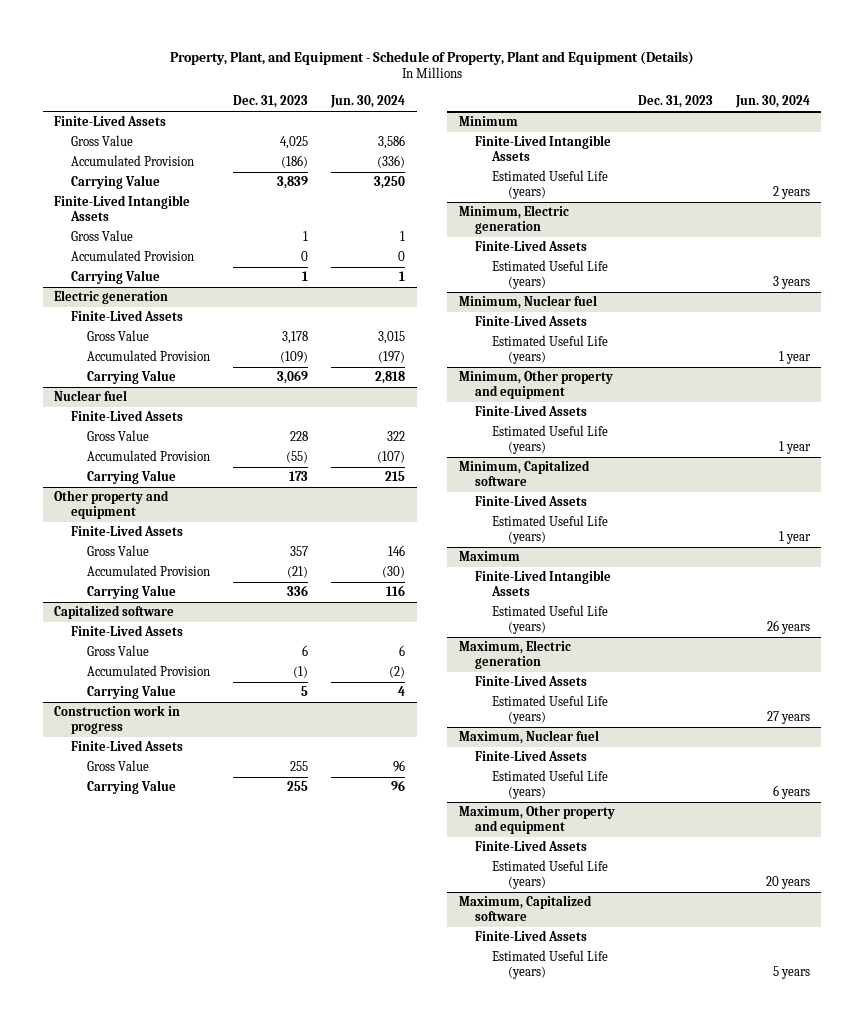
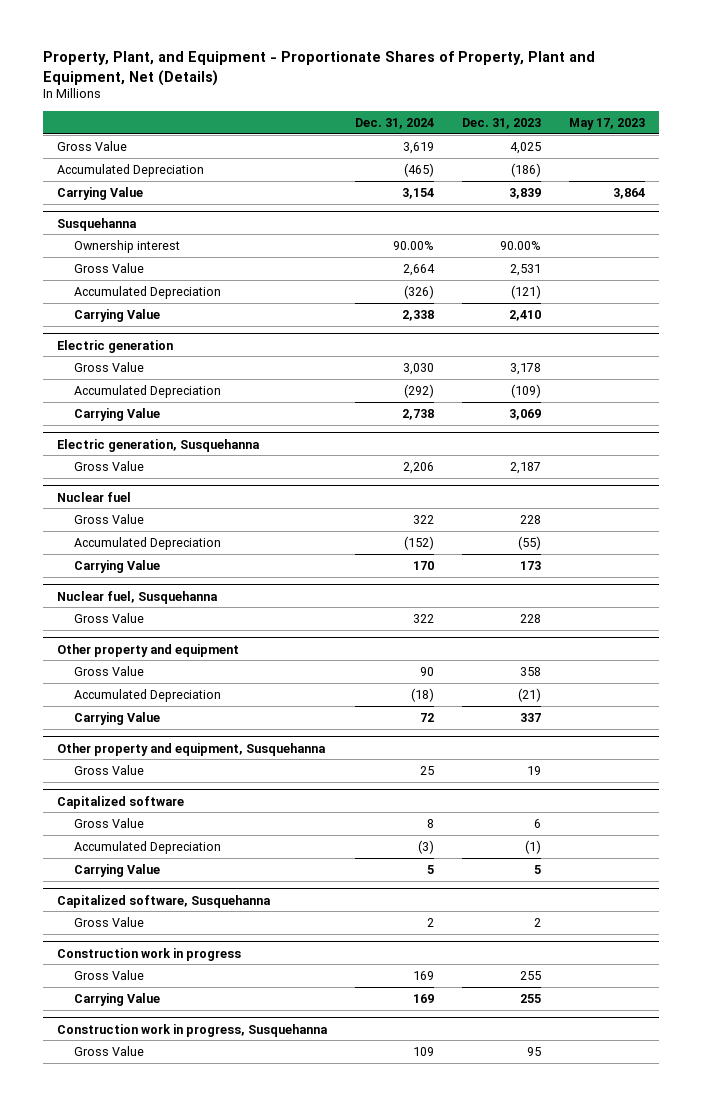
- Property, Plant, and Equipment - Schedule of Property, Plant and Equipment (Details)
+ Property, Plant, and Equipment - Proportionate Shares of Property, Plant and Equipment, Net (Details)
- | Dec. 31, 2023 | Jun. 30, 2024
+ | Dec. 31, 2024 | Dec. 31, 2023 | May 17, 2023
- Finite-Lived Assets
- Accumulated Provision | (186) | (336)
+ Accumulated Depreciation | (465) | (186) |
- Finite-Lived Intangible Assets
- Gross Value | 1 | 1
- Accumulated Provision | 0 | 0
- Carrying Value | 1 | 1
+ Susquehanna
+ Ownership interest | 90.00% | 90.00% |
+ Gross Value | 2,664 | 2,531 |
+ Accumulated Depreciation | (326) | (121) |
+ Carrying Value | 2,338 | 2,410 |
@ Electric generation
- Finite-Lived Assets
- Accumulated Provision | (109) | (197)
+ Accumulated Depreciation | (292) | (109) |
+ Electric generation, Susquehanna
+ Gross Value | 2,206 | 2,187 |
@ Nuclear fuel
- Finite-Lived Assets
- Accumulated Provision | (55) | (107)
+ Accumulated Depreciation | (152) | (55) |
+ Nuclear fuel, Susquehanna
+ Gross Value | 322 | 228 |
@ Other property and equipment
- Finite-Lived Assets
- Gross Value | 357 | 146
- Accumulated Provision | (21) | (30)
- Carrying Value | 336 | 116
+ Gross Value | 90 | 358 |
+ Accumulated Depreciation | (18) | (21) |
+ Carrying Value | 72 | 337 |
+ Other property and equipment, Susquehanna
+ Gross Value | 25 | 19 |
@ Capitalized software
- Finite-Lived Assets
- Accumulated Provision | (1) | (2)
+ Accumulated Depreciation | (3) | (1) |
+ Capitalized software, Susquehanna
+ Gross Value | 2 | 2 |
@ Construction work in progress
- Finite-Lived Assets
- Minimum
- Finite-Lived Intangible Assets
- Estimated Useful Life (years) | | 2 years
- Minimum, Electric generation
- Finite-Lived Assets
- Estimated Useful Life (years) | | 3 years
- Minimum, Nuclear fuel
- Finite-Lived Assets
- Estimated Useful Life (years) | | 1 year
- Minimum, Other property and equipment
- Finite-Lived Assets
- Estimated Useful Life (years) | | 1 year
- Minimum, Capitalized software
- Finite-Lived Assets
- Estimated Useful Life (years) | | 1 year
- Maximum
- Finite-Lived Intangible Assets
- Estimated Useful Life (years) | | 26 years
- Maximum, Electric generation
- Finite-Lived Assets
- Estimated Useful Life (years) | | 27 years
- Maximum, Nuclear fuel
- Finite-Lived Assets
- Estimated Useful Life (years) | | 6 years
- Maximum, Other property and equipment
- Finite-Lived Assets
- Estimated Useful Life (years) | | 20 years
- Maximum, Capitalized software
- Finite-Lived Assets
- Estimated Useful Life (years) | | 5 years
+ Construction work in progress, Susquehanna
+ Gross Value | 109 | 95 |

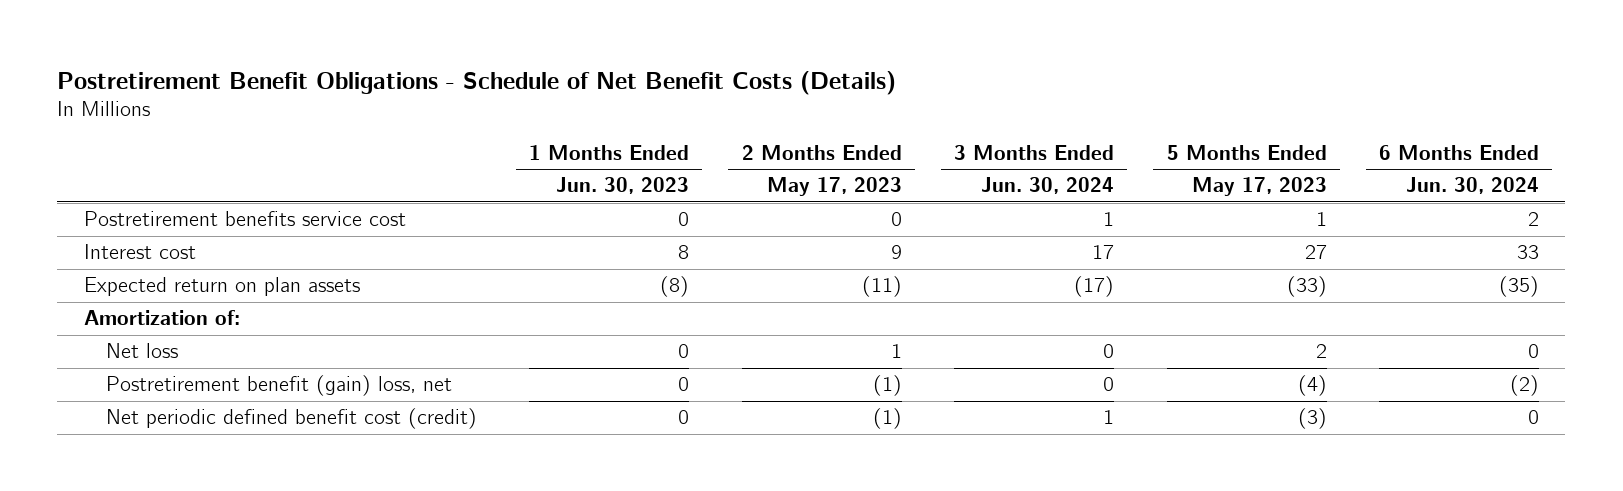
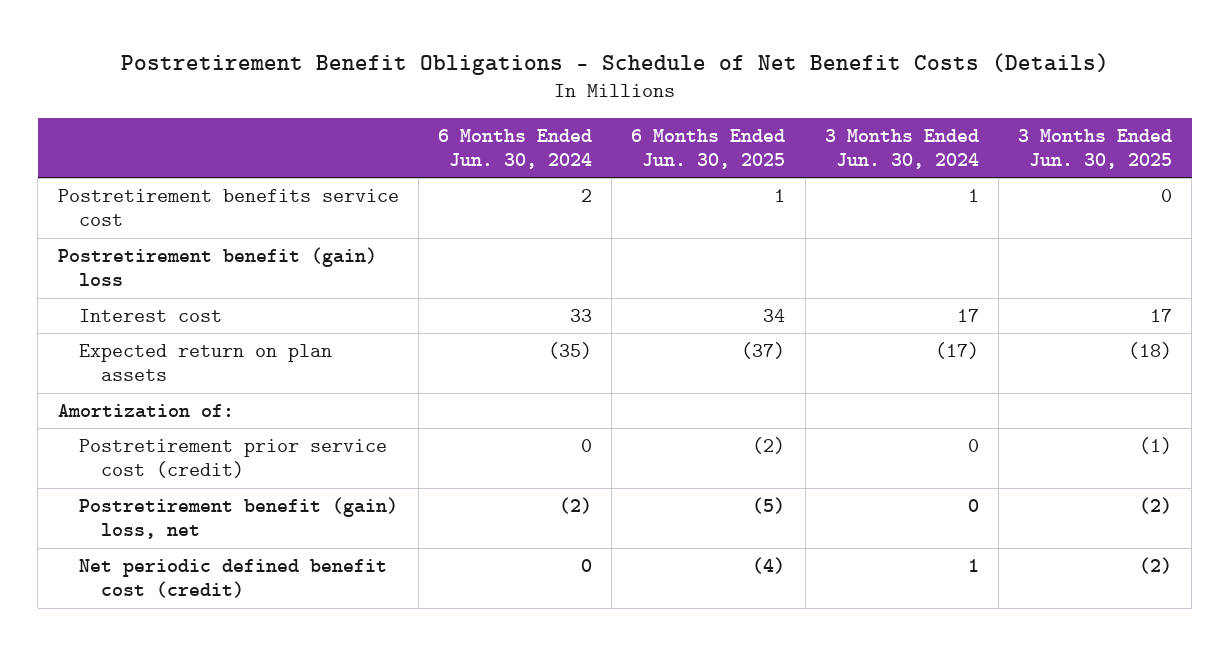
- | 1 Months Ended Jun. 30, 2023 | 2 Months Ended May 17, 2023 | 3 Months Ended Jun. 30, 2024 | 5 Months Ended May 17, 2023 | 6 Months Ended Jun. 30, 2024
+ | 6 Months Ended Jun. 30, 2024 | 6 Months Ended Jun. 30, 2025 | 3 Months Ended Jun. 30, 2024 | 3 Months Ended Jun. 30, 2025
+ Postretirement benefit (gain) loss
- Net loss | 0 | 1 | 0 | 2 | 0
+ Postretirement prior service cost (credit) | 0 | (2) | 0 | (1)

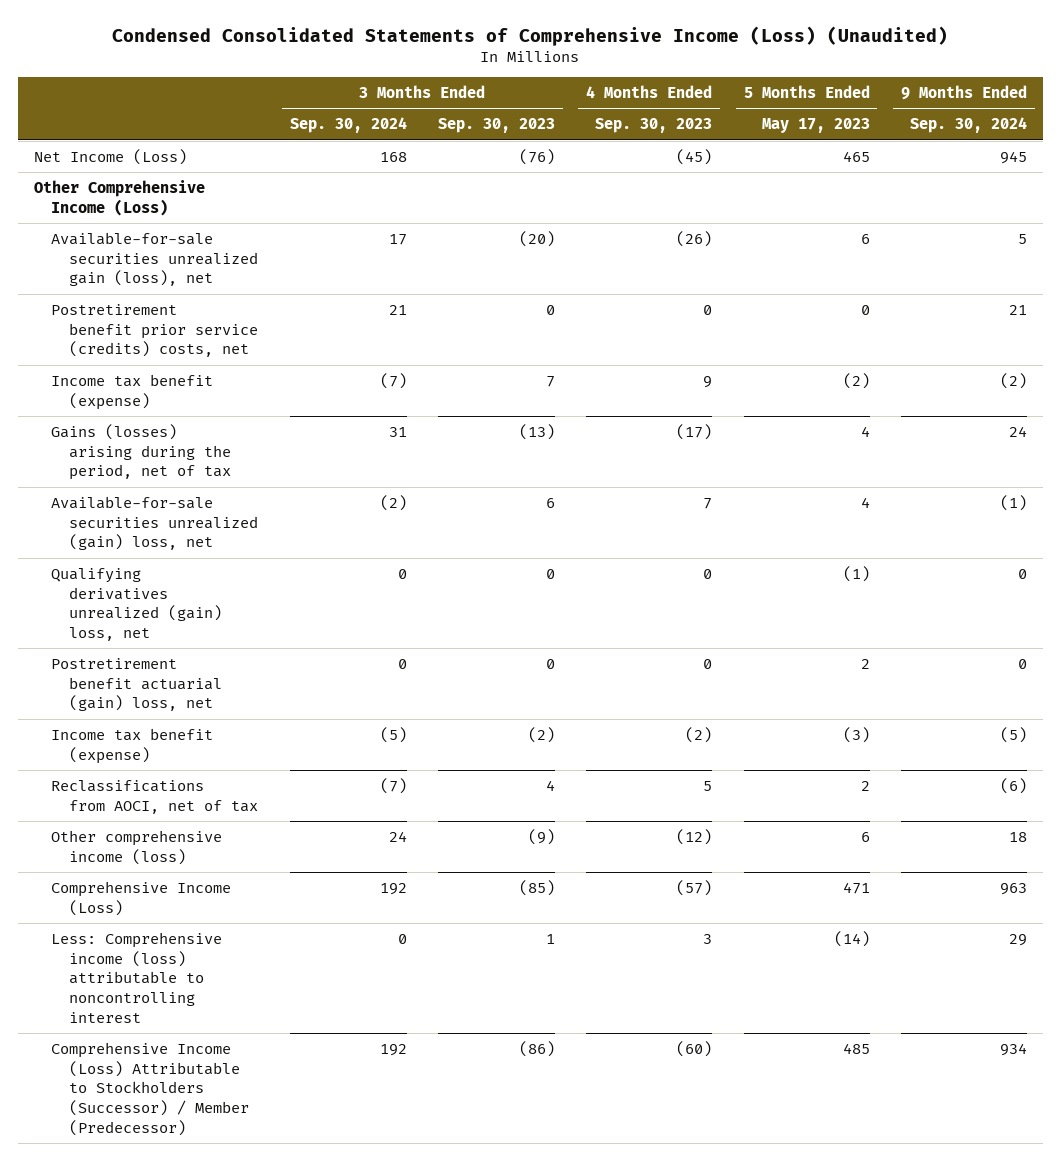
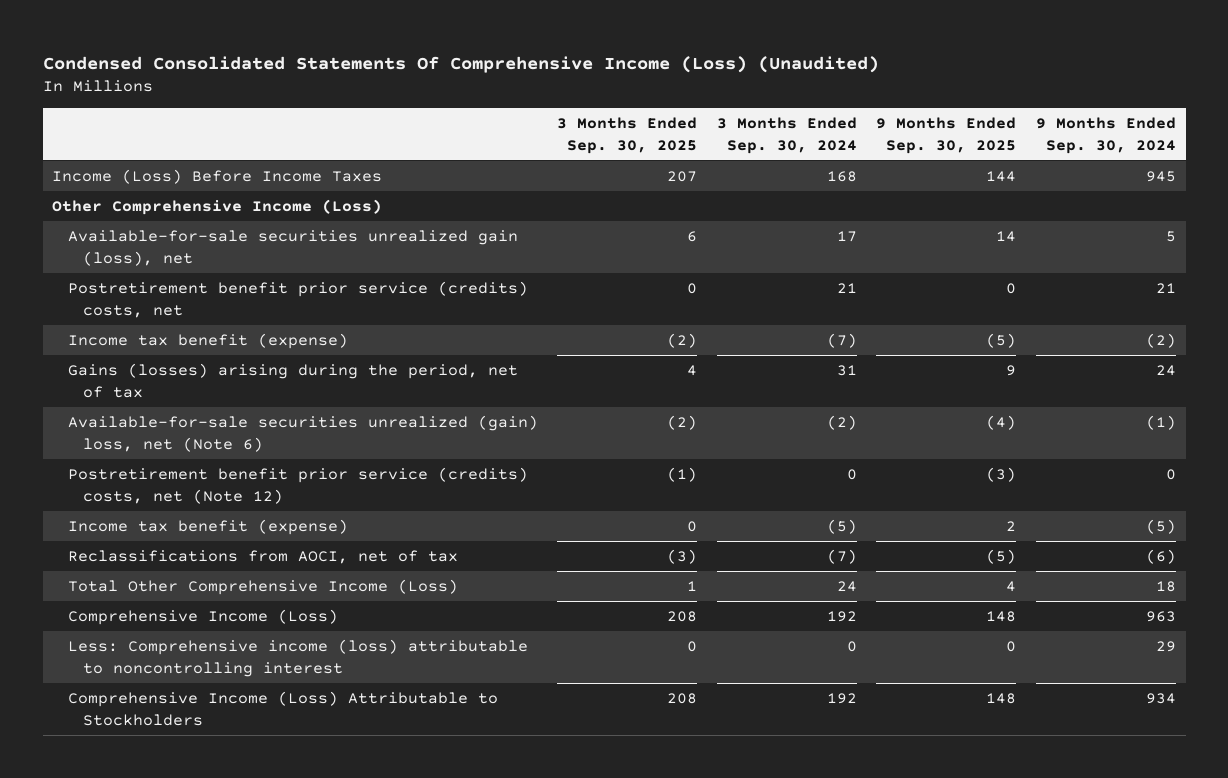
- Condensed Consolidated Statements of Comprehensive Income (Loss) (Unaudited)
+ Condensed Consolidated Statements Of Comprehensive Income (Loss) (Unaudited)
- | 3 Months Ended Sep. 30, 2024 | 3 Months Ended Sep. 30, 2023 | 4 Months Ended Sep. 30, 2023 | 5 Months Ended May 17, 2023 | 9 Months Ended Sep. 30, 2024
+ | 3 Months Ended Sep. 30, 2025 | 3 Months Ended Sep. 30, 2024 | 9 Months Ended Sep. 30, 2025 | 9 Months Ended Sep. 30, 2024
- Net Income (Loss) | 168 | (76) | (45) | 465 | 945
+ Income (Loss) Before Income Taxes | 207 | 168 | 144 | 945
- Available-for-sale securities unrealized (gain) loss, net | (2) | 6 | 7 | 4 | (1)
- Qualifying derivatives unrealized (gain) loss, net | 0 | 0 | 0 | (1) | 0
- Postretirement benefit actuarial (gain) loss, net | 0 | 0 | 0 | 2 | 0
+ Available-for-sale securities unrealized (gain) loss, net (Note 6) | (2) | (2) | (4) | (1)
+ Postretirement benefit prior service (credits) costs, net (Note 12) | (1) | 0 | (3) | 0
- Other comprehensive income (loss) | 24 | (9) | (12) | 6 | 18
+ Total Other Comprehensive Income (Loss) | 1 | 24 | 4 | 18
- Comprehensive Income (Loss) Attributable to Stockholders (Successor) / Member (Predecessor) | 192 | (86) | (60) | 485 | 934
+ Comprehensive Income (Loss) Attributable to Stockholders | 208 | 192 | 148 | 934

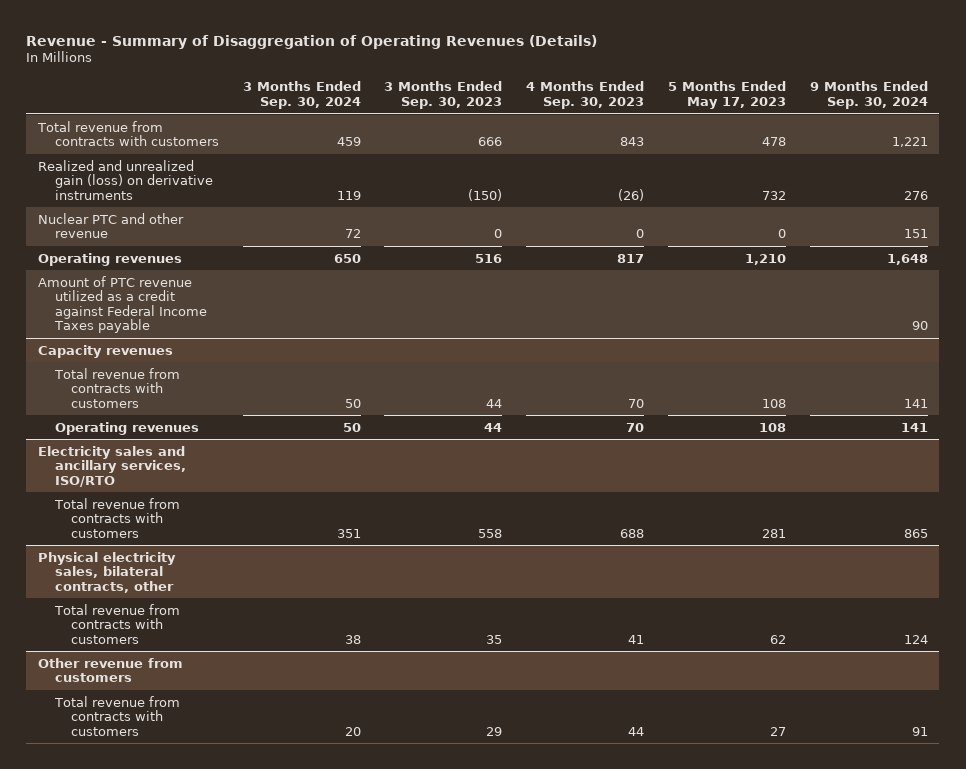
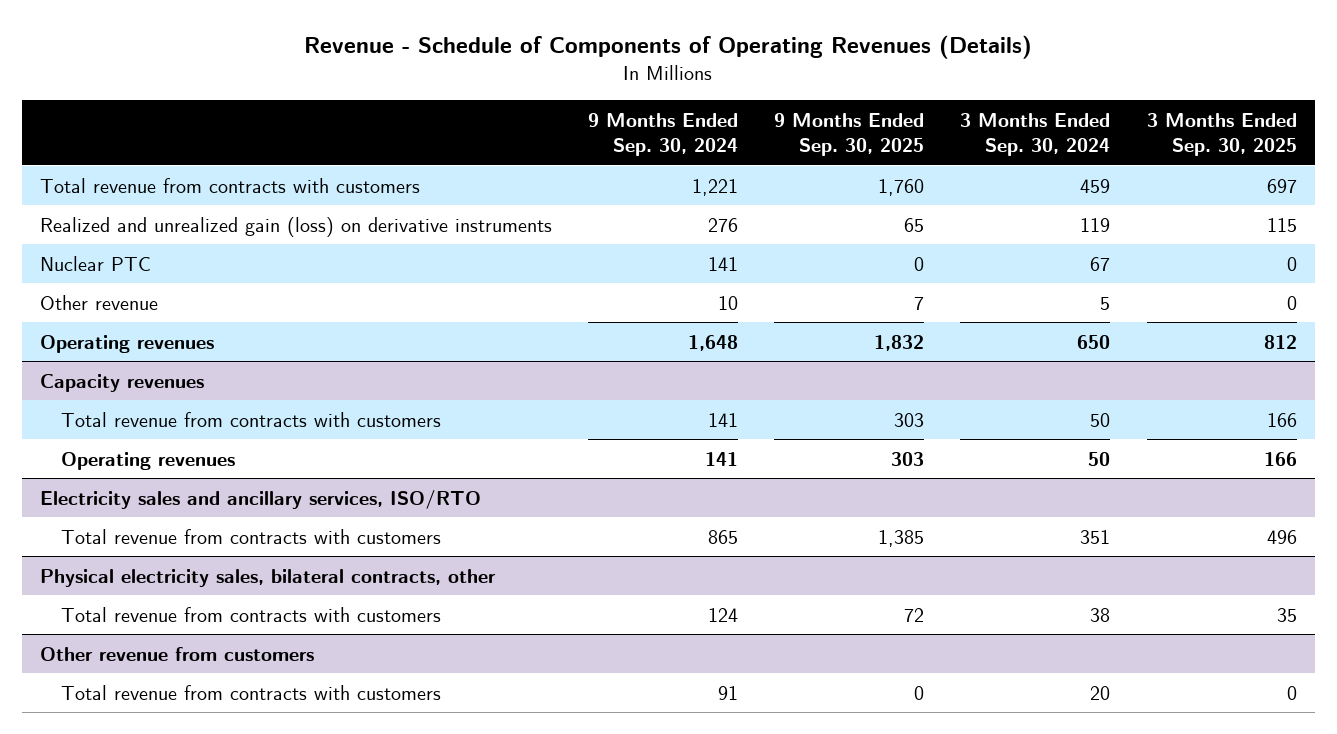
- Revenue - Summary of Disaggregation of Operating Revenues (Details)
+ Revenue - Schedule of Components of Operating Revenues (Details)
- | 3 Months Ended Sep. 30, 2024 | 3 Months Ended Sep. 30, 2023 | 4 Months Ended Sep. 30, 2023 | 5 Months Ended May 17, 2023 | 9 Months Ended Sep. 30, 2024
+ | 9 Months Ended Sep. 30, 2024 | 9 Months Ended Sep. 30, 2025 | 3 Months Ended Sep. 30, 2024 | 3 Months Ended Sep. 30, 2025
- Nuclear PTC and other revenue | 72 | 0 | 0 | 0 | 151
+ Nuclear PTC | 141 | 0 | 67 | 0
+ Other revenue | 10 | 7 | 5 | 0
- Amount of PTC revenue utilized as a credit against Federal Income Taxes payable | | | | | 90

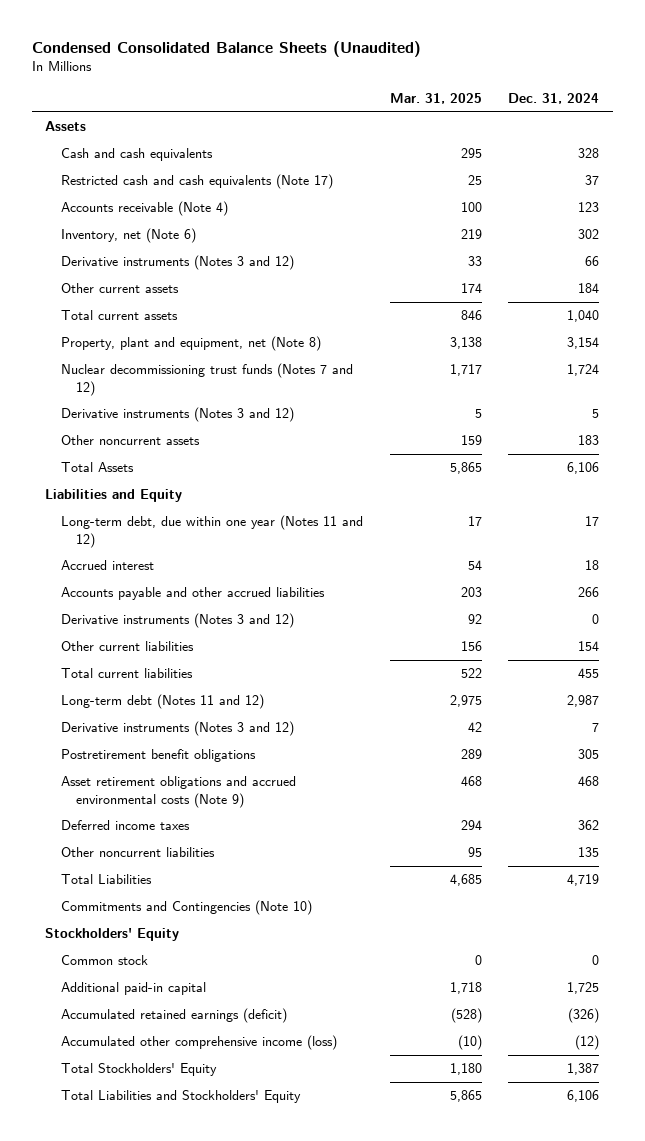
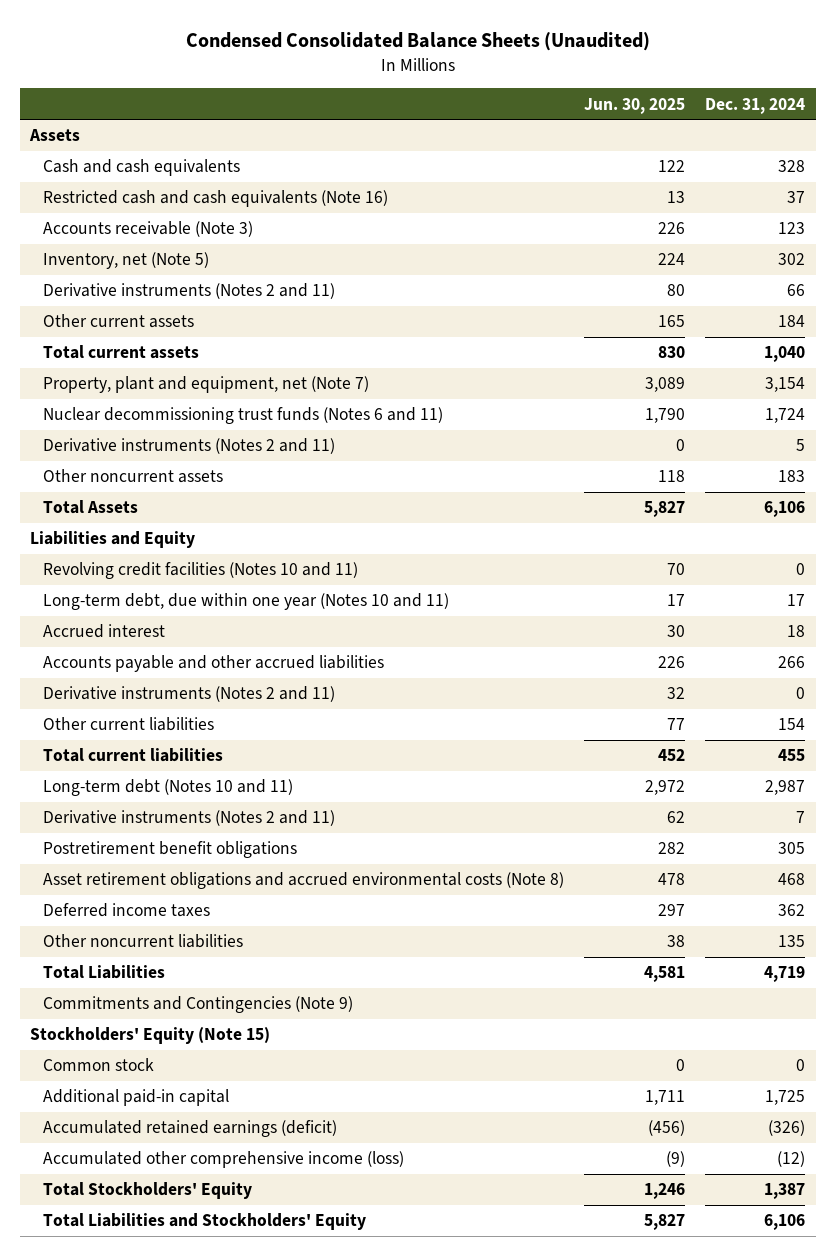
- | Mar. 31, 2025 | Dec. 31, 2024
+ | Jun. 30, 2025 | Dec. 31, 2024
- Restricted cash and cash equivalents (Note 17) | 25 | 37
- Accounts receivable (Note 4) | 100 | 123
- Inventory, net (Note 6) | 219 | 302
- Derivative instruments (Notes 3 and 12) | 33 | 66
+ Restricted cash and cash equivalents (Note 16) | 13 | 37
+ Accounts receivable (Note 3) | 226 | 123
+ Inventory, net (Note 5) | 224 | 302
+ Derivative instruments (Notes 2 and 11) | 80 | 66
- Property, plant and equipment, net (Note 8) | 3,138 | 3,154
- Nuclear decommissioning trust funds (Notes 7 and 12) | 1,717 | 1,724
- Derivative instruments (Notes 3 and 12) | 5 | 5
+ Property, plant and equipment, net (Note 7) | 3,089 | 3,154
+ Nuclear decommissioning trust funds (Notes 6 and 11) | 1,790 | 1,724
+ Derivative instruments (Notes 2 and 11) | 0 | 5
- Long-term debt, due within one year (Notes 11 and 12) | 17 | 17
+ Revolving credit facilities (Notes 10 and 11) | 70 | 0
+ Long-term debt, due within one year (Notes 10 and 11) | 17 | 17
- Derivative instruments (Notes 3 and 12) | 92 | 0
+ Derivative instruments (Notes 2 and 11) | 32 | 0
- Long-term debt (Notes 11 and 12) | 2,975 | 2,987
- Derivative instruments (Notes 3 and 12) | 42 | 7
+ Long-term debt (Notes 10 and 11) | 2,972 | 2,987
+ Derivative instruments (Notes 2 and 11) | 62 | 7
- Asset retirement obligations and accrued environmental costs (Note 9) | 468 | 468
+ Asset retirement obligations and accrued environmental costs (Note 8) | 478 | 468
- Commitments and Contingencies (Note 10)
- Stockholders' Equity
+ Commitments and Contingencies (Note 9)
+ Stockholders' Equity (Note 15)

